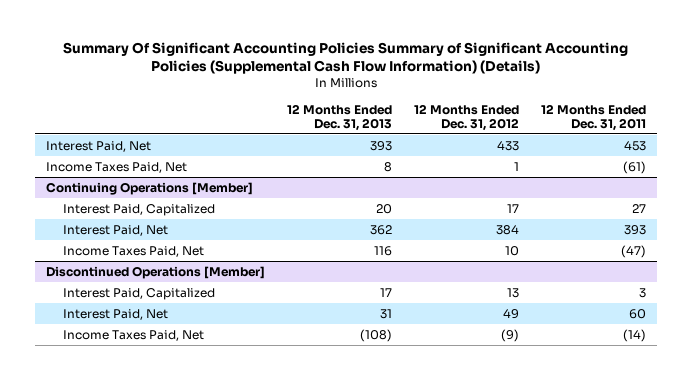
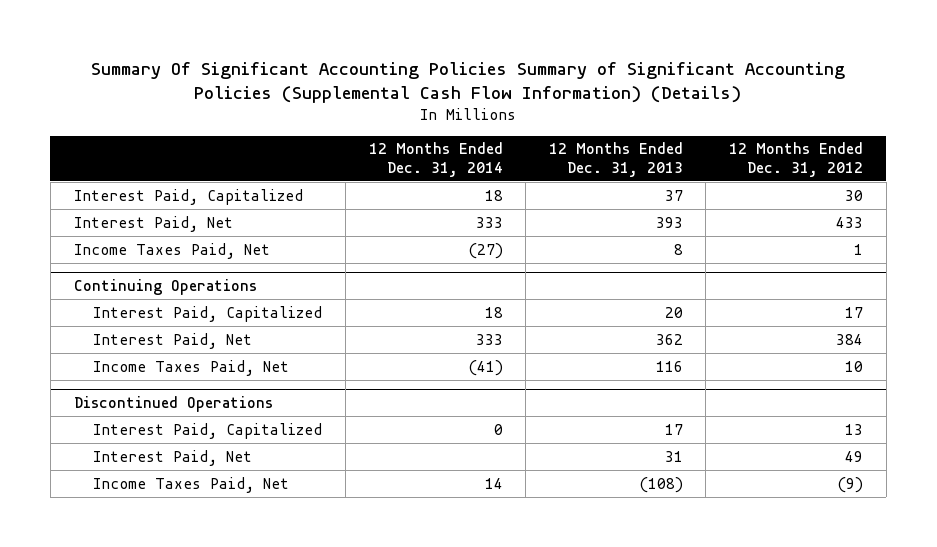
- | 12 Months Ended Dec. 31, 2013 | 12 Months Ended Dec. 31, 2012 | 12 Months Ended Dec. 31, 2011
+ | 12 Months Ended Dec. 31, 2014 | 12 Months Ended Dec. 31, 2013 | 12 Months Ended Dec. 31, 2012
+ Interest Paid, Capitalized | 18 | 37 | 30
- Continuing Operations [Member]
+ Continuing Operations
- Discontinued Operations [Member]
+ Discontinued Operations

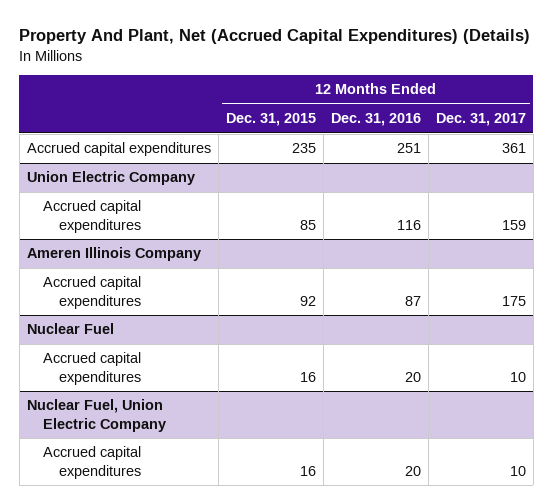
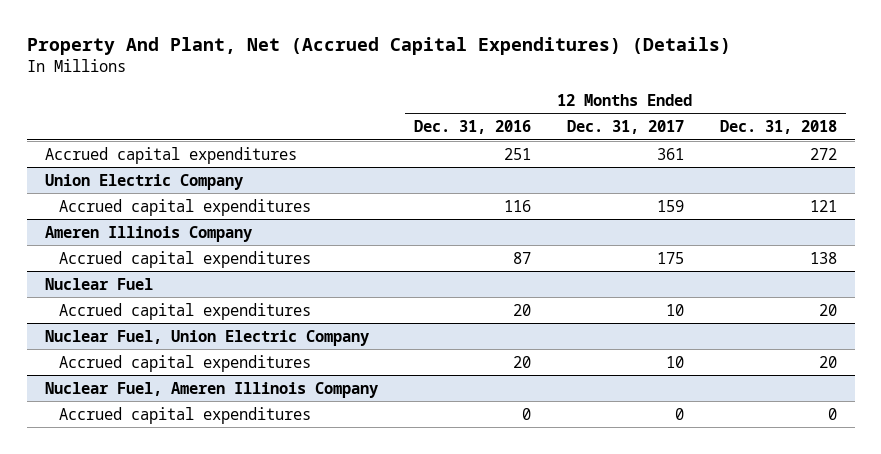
- | 12 Months Ended Dec. 31, 2015 | 12 Months Ended Dec. 31, 2016 | 12 Months Ended Dec. 31, 2017
+ | 12 Months Ended Dec. 31, 2016 | 12 Months Ended Dec. 31, 2017 | 12 Months Ended Dec. 31, 2018
+ Nuclear Fuel, Ameren Illinois Company
+ Accrued capital expenditures | 0 | 0 | 0

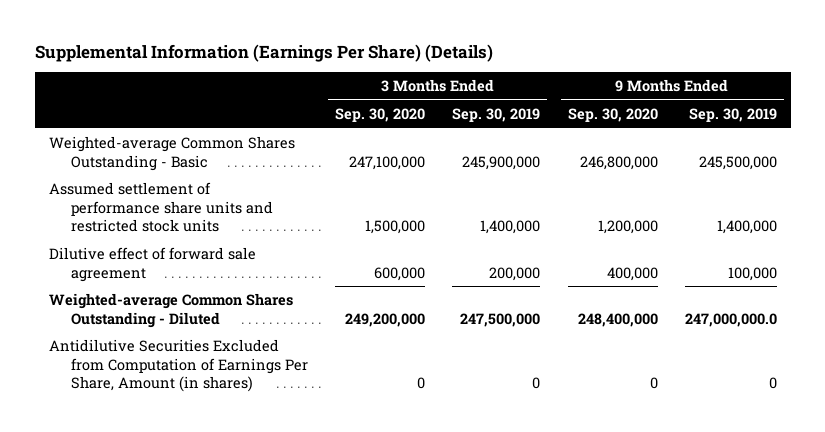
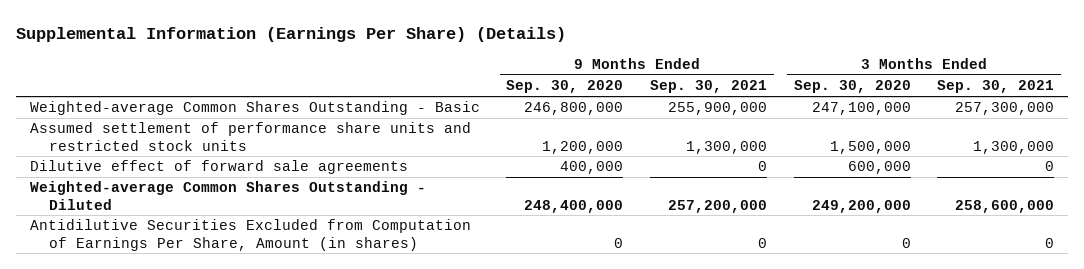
- | 3 Months Ended Sep. 30, 2020 | 3 Months Ended Sep. 30, 2019 | 9 Months Ended Sep. 30, 2020 | 9 Months Ended Sep. 30, 2019
+ | 9 Months Ended Sep. 30, 2020 | 9 Months Ended Sep. 30, 2021 | 3 Months Ended Sep. 30, 2020 | 3 Months Ended Sep. 30, 2021
- Dilutive effect of forward sale agreement | 600,000 | 200,000 | 400,000 | 100,000
+ Dilutive effect of forward sale agreements | 400,000 | 0 | 600,000 | 0

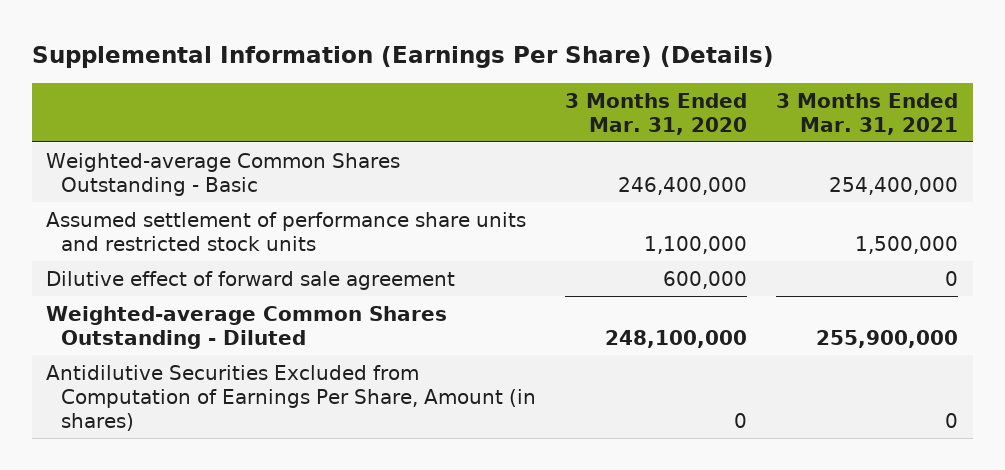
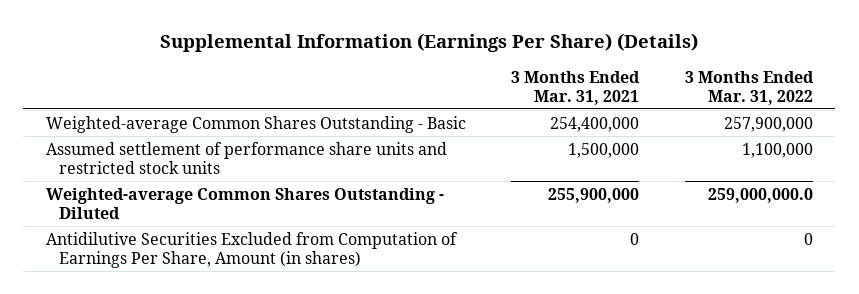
- | 3 Months Ended Mar. 31, 2020 | 3 Months Ended Mar. 31, 2021
+ | 3 Months Ended Mar. 31, 2021 | 3 Months Ended Mar. 31, 2022
- Dilutive effect of forward sale agreement | 600,000 | 0

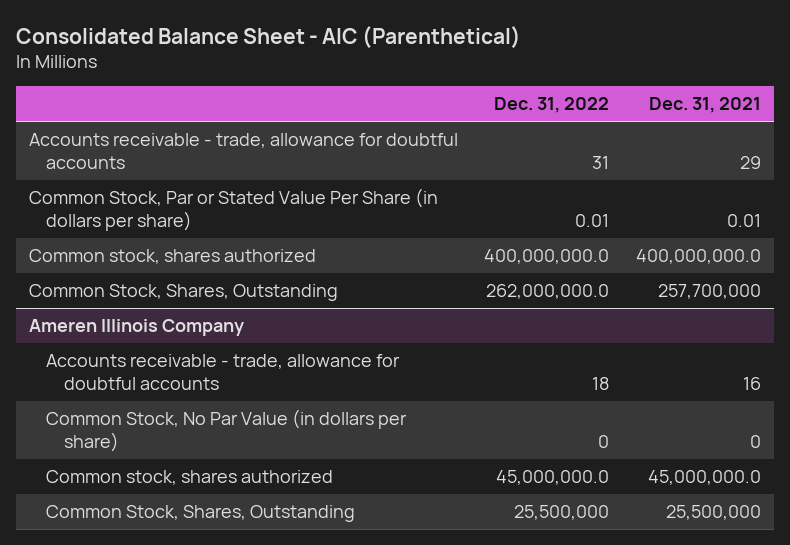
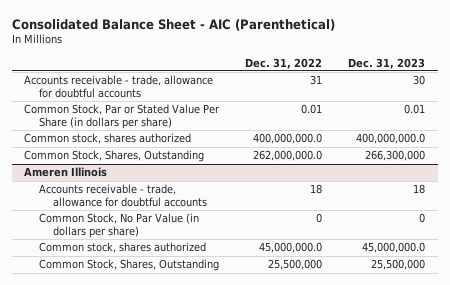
- | Dec. 31, 2022 | Dec. 31, 2021
+ | Dec. 31, 2022 | Dec. 31, 2023
- Ameren Illinois Company
+ Ameren Illinois

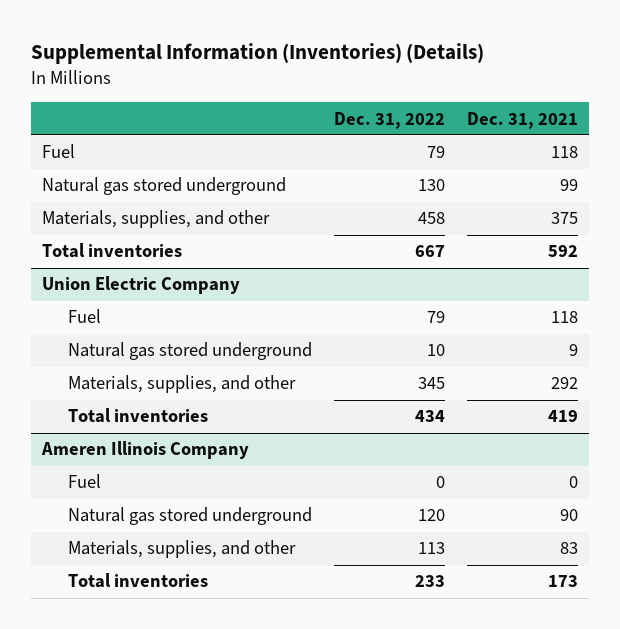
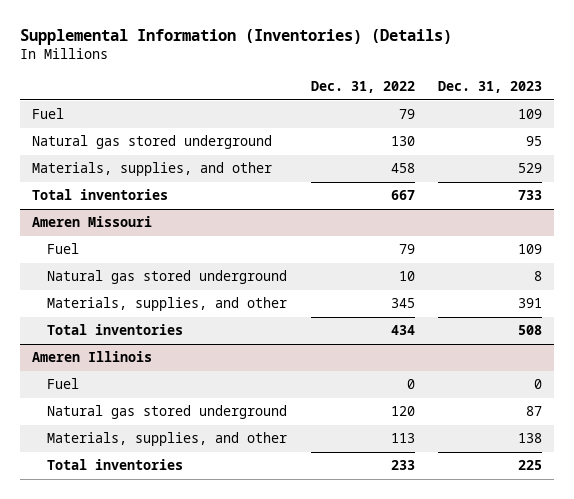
- | Dec. 31, 2022 | Dec. 31, 2021
+ | Dec. 31, 2022 | Dec. 31, 2023
- Union Electric Company
+ Ameren Missouri
- Ameren Illinois Company
+ Ameren Illinois

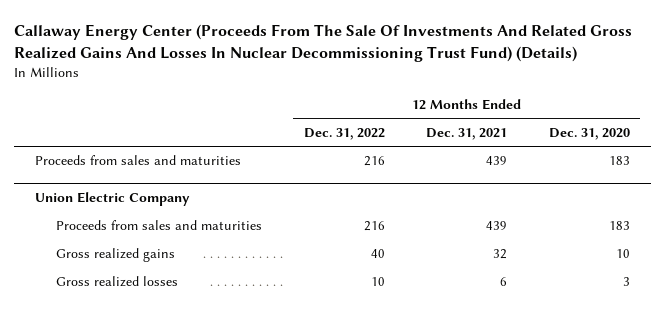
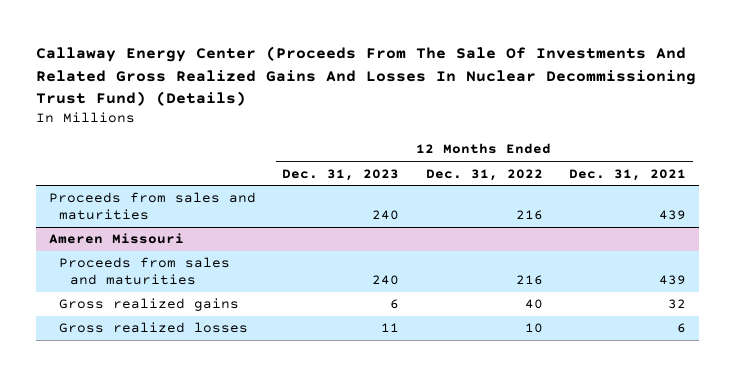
- | 12 Months Ended Dec. 31, 2022 | 12 Months Ended Dec. 31, 2021 | 12 Months Ended Dec. 31, 2020
+ | 12 Months Ended Dec. 31, 2023 | 12 Months Ended Dec. 31, 2022 | 12 Months Ended Dec. 31, 2021
- Union Electric Company
+ Ameren Missouri

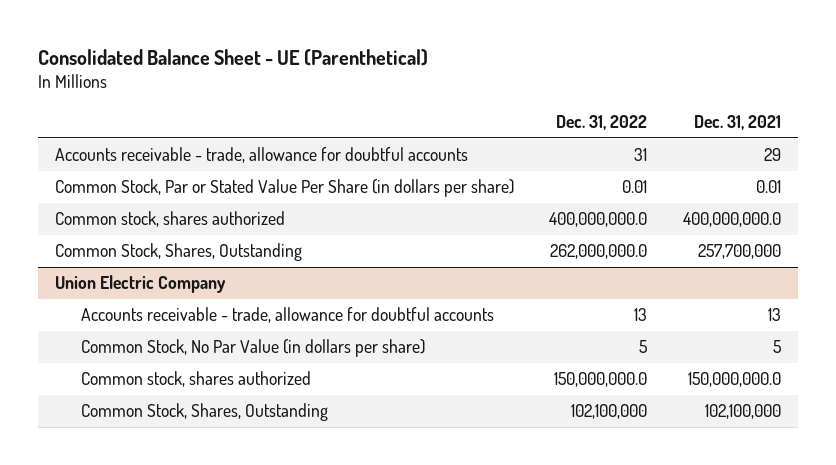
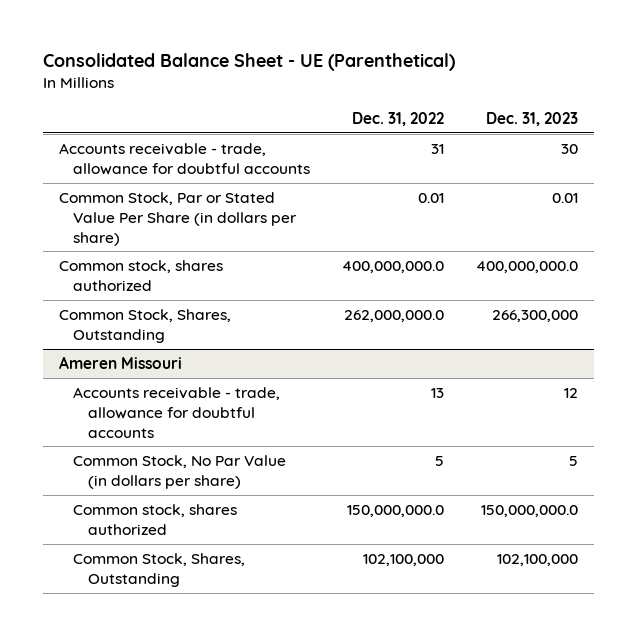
- | Dec. 31, 2022 | Dec. 31, 2021
+ | Dec. 31, 2022 | Dec. 31, 2023
- Union Electric Company
+ Ameren Missouri

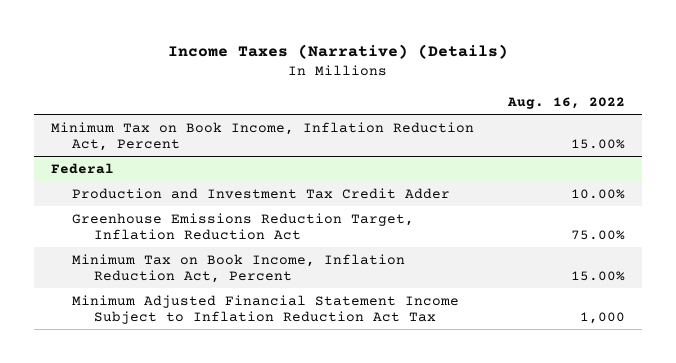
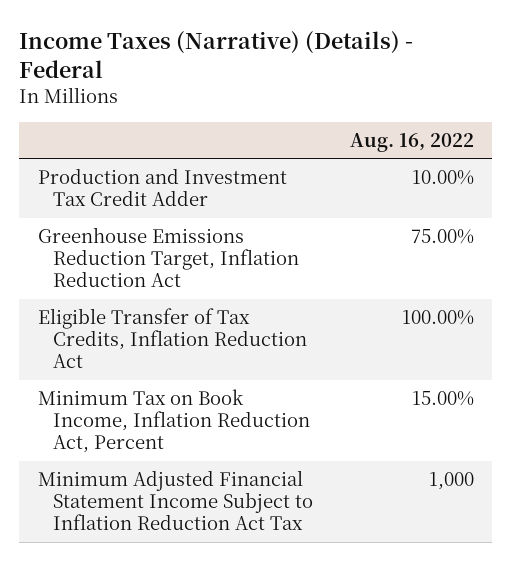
- Income Taxes (Narrative) (Details)
+ Income Taxes (Narrative) (Details) - Federal
- Minimum Tax on Book Income, Inflation Reduction Act, Percent | 15.00%
- Federal
+ Eligible Transfer of Tax Credits, Inflation Reduction Act | 100.00%

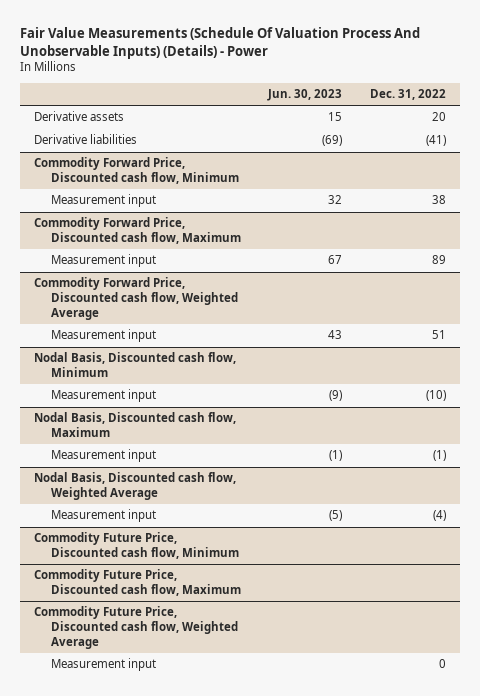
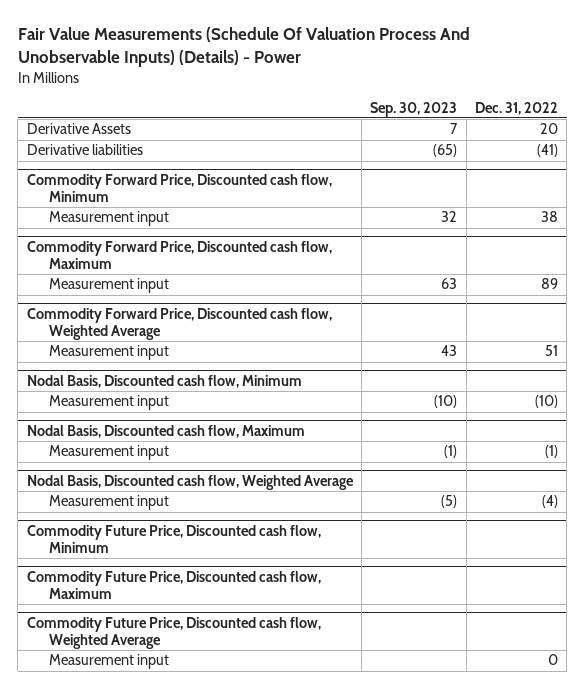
- | Jun. 30, 2023 | Dec. 31, 2022
+ | Sep. 30, 2023 | Dec. 31, 2022
- Derivative assets | 15 | 20
+ Derivative Assets | 7 | 20

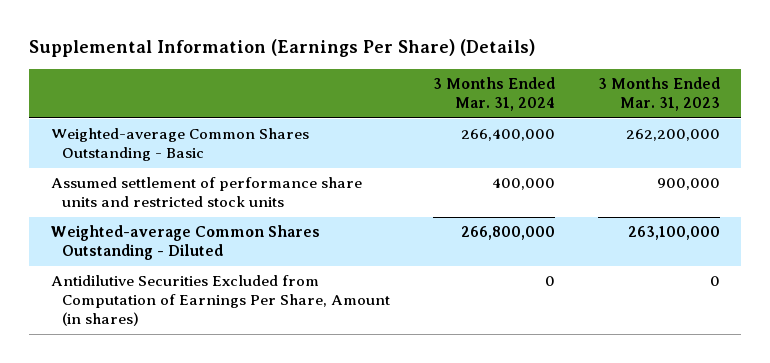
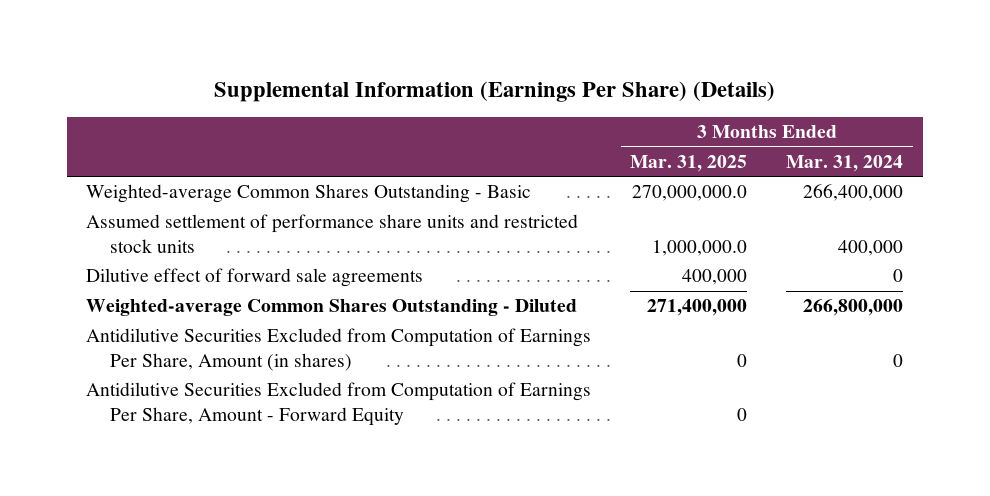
- | 3 Months Ended Mar. 31, 2024 | 3 Months Ended Mar. 31, 2023
+ | 3 Months Ended Mar. 31, 2025 | 3 Months Ended Mar. 31, 2024
+ Dilutive effect of forward sale agreements | 400,000 | 0
+ Antidilutive Securities Excluded from Computation of Earnings Per Share, Amount - Forward Equity | 0 |

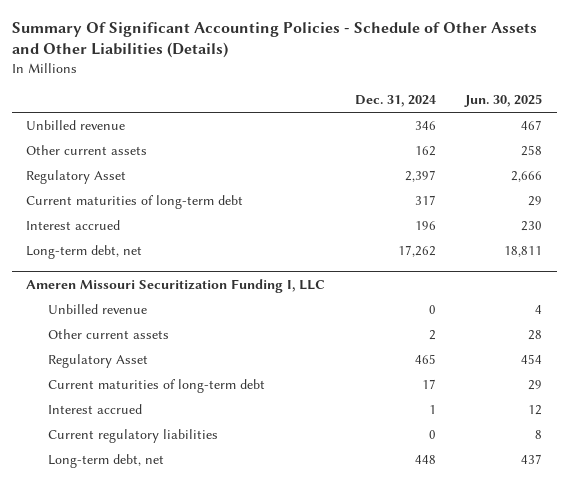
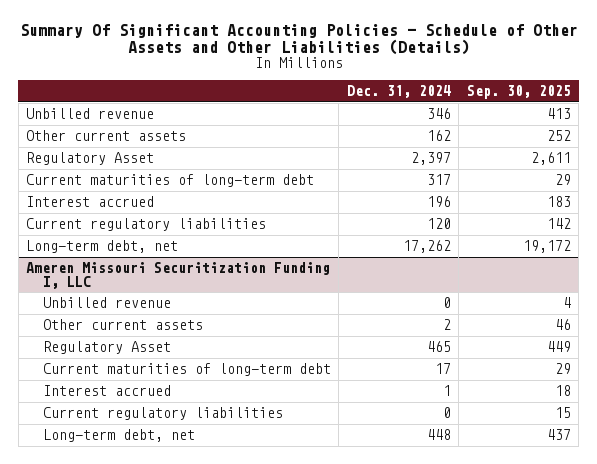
- | Dec. 31, 2024 | Jun. 30, 2025
+ | Dec. 31, 2024 | Sep. 30, 2025
+ Current regulatory liabilities | 120 | 142

